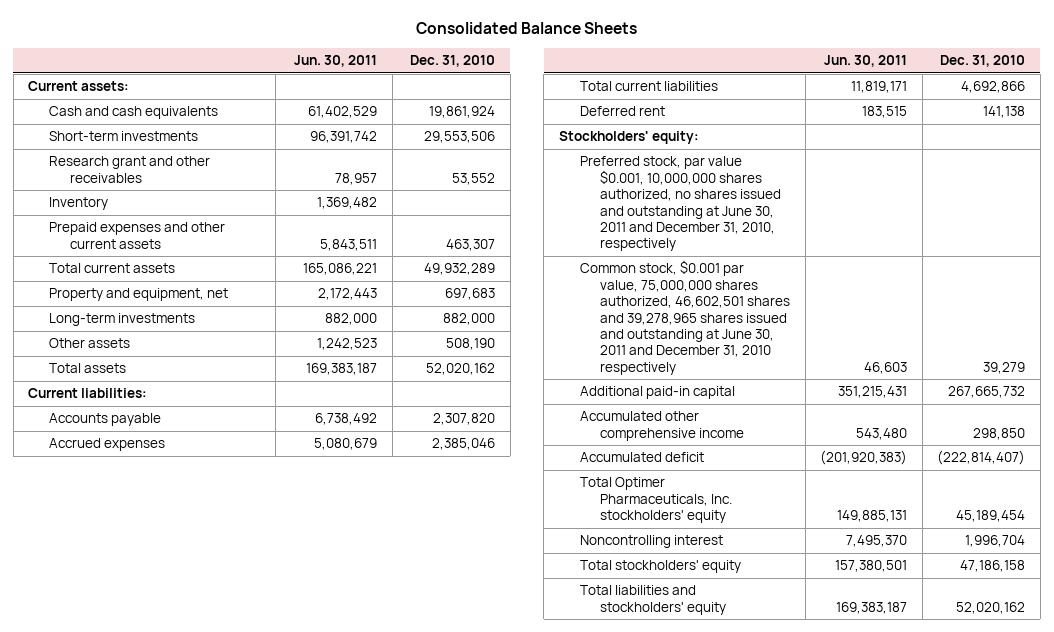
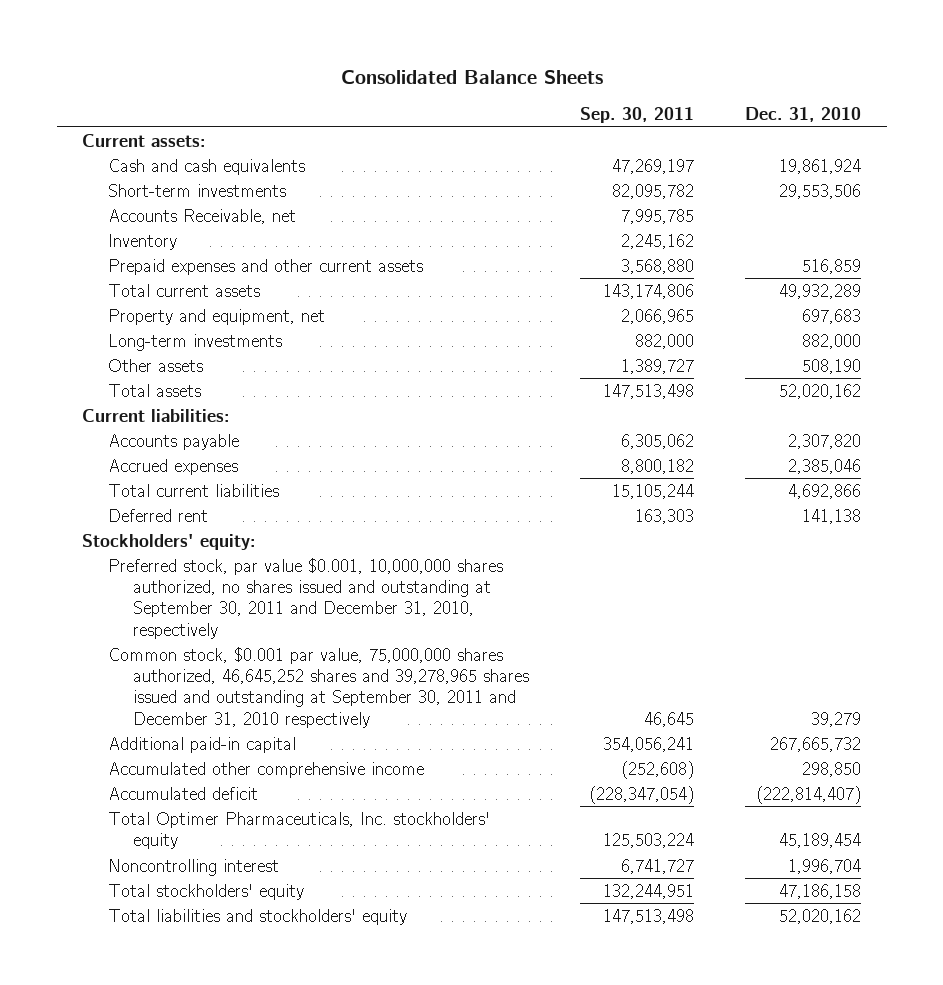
- | Jun. 30, 2011 | Dec. 31, 2010
+ | Sep. 30, 2011 | Dec. 31, 2010
- Research grant and other receivables | 78,957 | 53,552
+ Accounts Receivable, net | 7,995,785 |
- Prepaid expenses and other current assets | 5,843,511 | 463,307
+ Prepaid expenses and other current assets | 3,568,880 | 516,859
- Preferred stock, par value $0.001, 10,000,000 shares authorized, no shares issued and outstanding at June 30, 2011 and December 31, 2010, respectively
- Common stock, $0.001 par value, 75,000,000 shares authorized, 46,602,501 shares and 39,278,965 shares issued and outstanding at June 30, 2011 and December 31, 2010 respectively | 46,603 | 39,279
+ Preferred stock, par value $0.001, 10,000,000 shares authorized, no shares issued and outstanding at September 30, 2011 and December 31, 2010, respectively
+ Common stock, $0.001 par value, 75,000,000 shares authorized, 46,645,252 shares and 39,278,965 shares issued and outstanding at September 30, 2011 and December 31, 2010 respectively | 46,645 | 39,279

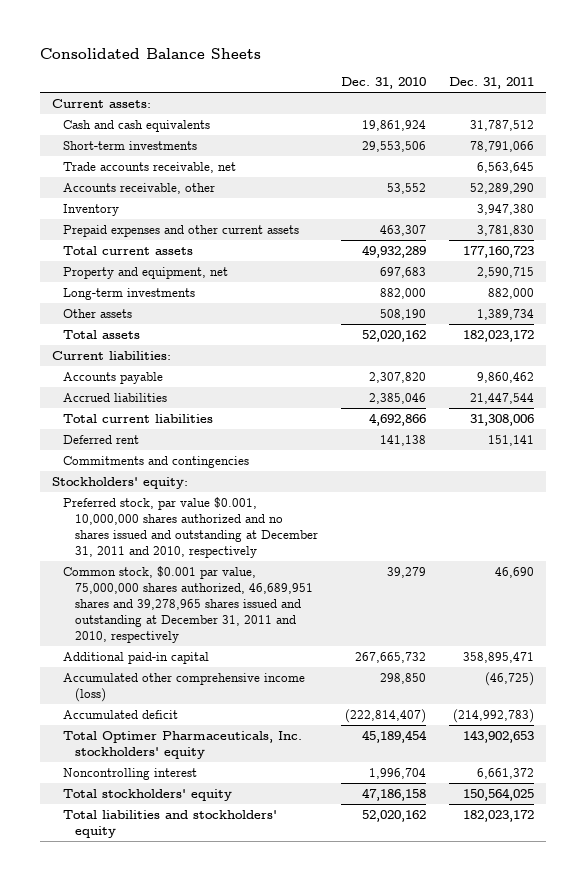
- | Sep. 30, 2011 | Dec. 31, 2010
+ | Dec. 31, 2010 | Dec. 31, 2011
- Accounts Receivable, net | 7,995,785 |
+ Trade accounts receivable, net | | 6,563,645
+ Accounts receivable, other | 53,552 | 52,289,290
- Prepaid expenses and other current assets | 3,568,880 | 516,859
+ Prepaid expenses and other current assets | 463,307 | 3,781,830
- Accrued expenses | 8,800,182 | 2,385,046
+ Accrued liabilities | 2,385,046 | 21,447,544
+ Commitments and contingencies
- Preferred stock, par value $0.001, 10,000,000 shares authorized, no shares issued and outstanding at September 30, 2011 and December 31, 2010, respectively
- Common stock, $0.001 par value, 75,000,000 shares authorized, 46,645,252 shares and 39,278,965 shares issued and outstanding at September 30, 2011 and December 31, 2010 respectively | 46,645 | 39,279
+ Preferred stock, par value $0.001, 10,000,000 shares authorized and no shares issued and outstanding at December 31, 2011 and 2010, respectively
+ Common stock, $0.001 par value, 75,000,000 shares authorized, 46,689,951 shares and 39,278,965 shares issued and outstanding at December 31, 2011 and 2010, respectively | 39,279 | 46,690
- Accumulated other comprehensive income | (252,608) | 298,850
+ Accumulated other comprehensive income (loss) | 298,850 | (46,725)

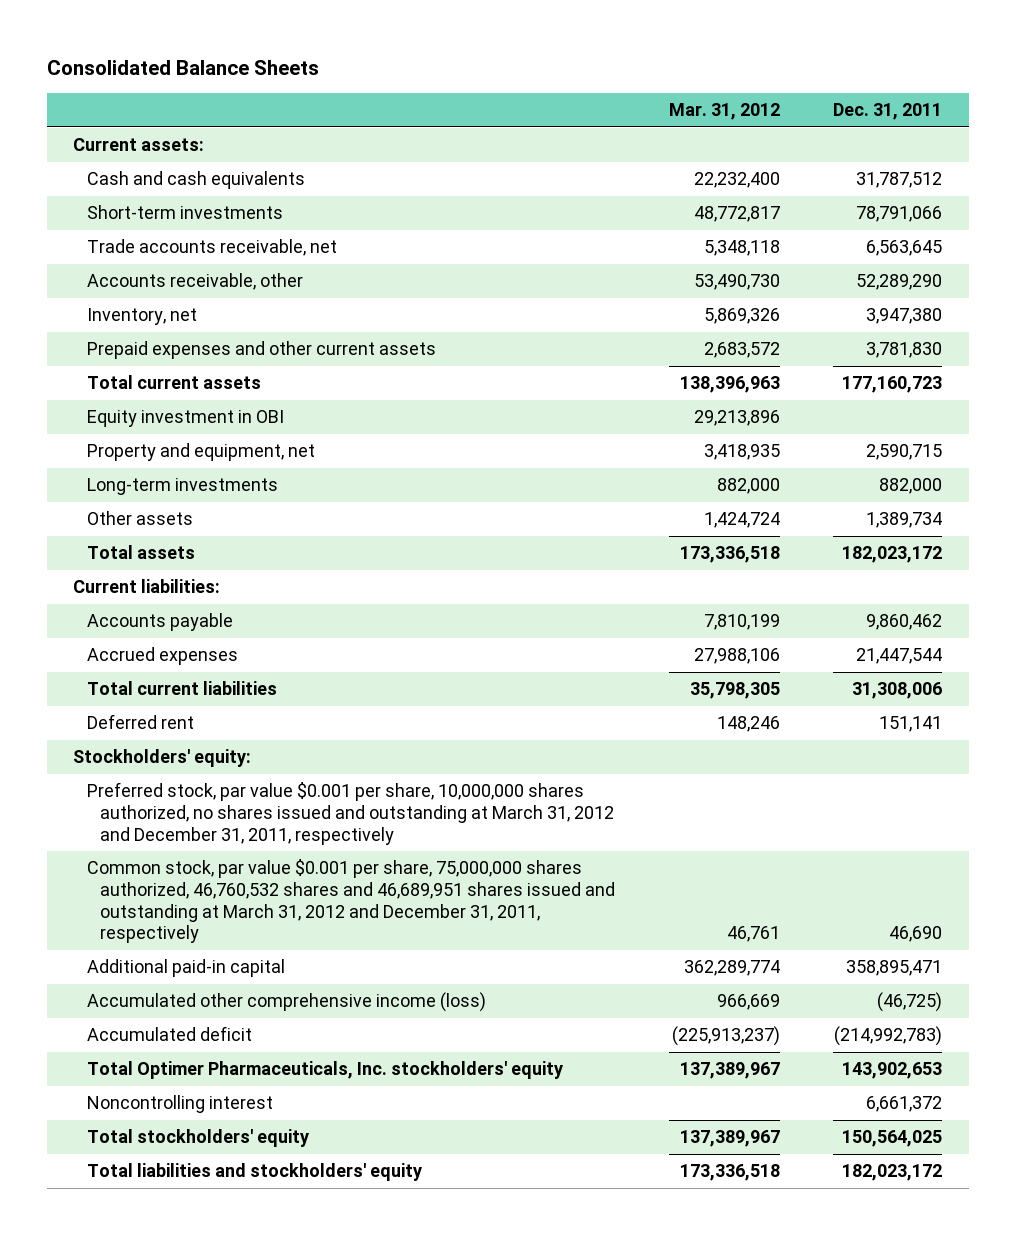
- | Dec. 31, 2010 | Dec. 31, 2011
+ | Mar. 31, 2012 | Dec. 31, 2011
- Inventory | | 3,947,380
+ Inventory, net | 5,869,326 | 3,947,380
+ Equity investment in OBI | 29,213,896 |
- Accrued liabilities | 2,385,046 | 21,447,544
+ Accrued expenses | 27,988,106 | 21,447,544
- Commitments and contingencies
- Preferred stock, par value $0.001, 10,000,000 shares authorized and no shares issued and outstanding at December 31, 2011 and 2010, respectively
- Common stock, $0.001 par value, 75,000,000 shares authorized, 46,689,951 shares and 39,278,965 shares issued and outstanding at December 31, 2011 and 2010, respectively | 39,279 | 46,690
+ Preferred stock, par value $0.001 per share, 10,000,000 shares authorized, no shares issued and outstanding at March 31, 2012 and December 31, 2011, respectively
+ Common stock, par value $0.001 per share, 75,000,000 shares authorized, 46,760,532 shares and 46,689,951 shares issued and outstanding at March 31, 2012 and December 31, 2011, respectively | 46,761 | 46,690

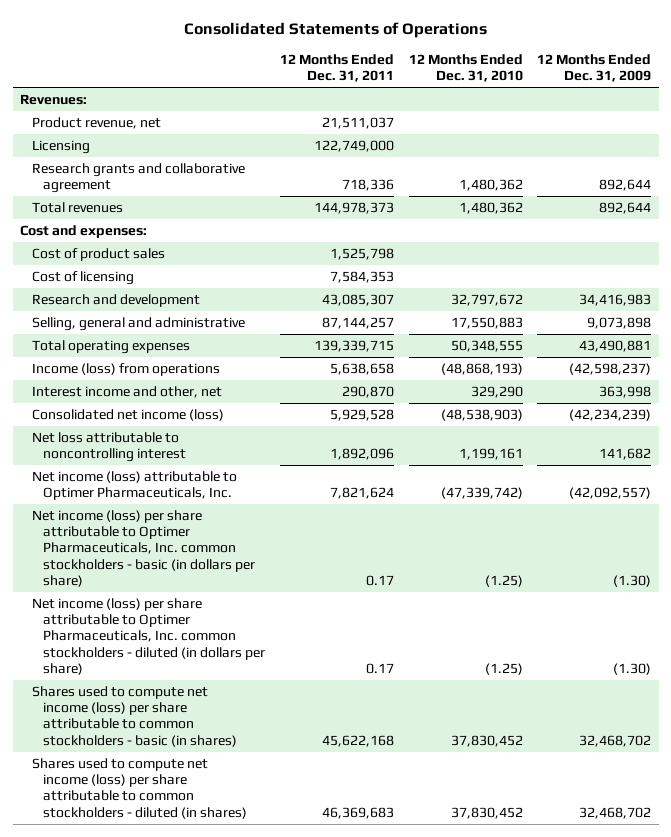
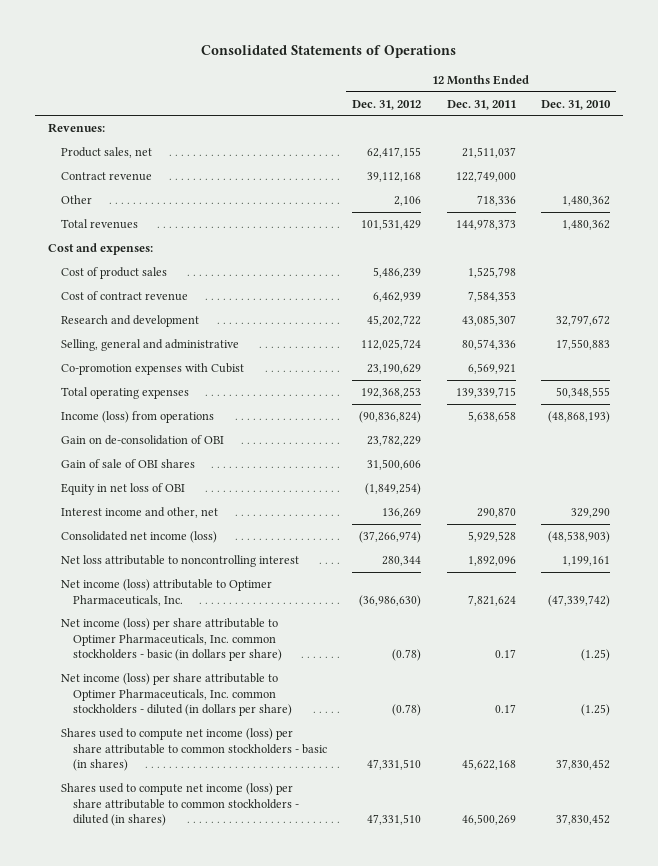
- | 12 Months Ended Dec. 31, 2011 | 12 Months Ended Dec. 31, 2010 | 12 Months Ended Dec. 31, 2009
+ | 12 Months Ended Dec. 31, 2012 | 12 Months Ended Dec. 31, 2011 | 12 Months Ended Dec. 31, 2010
- Product revenue, net | 21,511,037 | |
- Licensing | 122,749,000 | |
- Research grants and collaborative agreement | 718,336 | 1,480,362 | 892,644
+ Product sales, net | 62,417,155 | 21,511,037 |
+ Contract revenue | 39,112,168 | 122,749,000 |
+ Other | 2,106 | 718,336 | 1,480,362
- Cost of licensing | 7,584,353 | |
+ Cost of contract revenue | 6,462,939 | 7,584,353 |
- Selling, general and administrative | 87,144,257 | 17,550,883 | 9,073,898
+ Selling, general and administrative | 112,025,724 | 80,574,336 | 17,550,883
+ Co-promotion expenses with Cubist | 23,190,629 | 6,569,921 |
+ Gain on de-consolidation of OBI | 23,782,229 | |
+ Gain of sale of OBI shares | 31,500,606 | |
+ Equity in net loss of OBI | (1,849,254) | |
- Shares used to compute net income (loss) per share attributable to common stockholders - diluted (in shares) | 46,369,683 | 37,830,452 | 32,468,702
+ Shares used to compute net income (loss) per share attributable to common stockholders - diluted (in shares) | 47,331,510 | 46,500,269 | 37,830,452

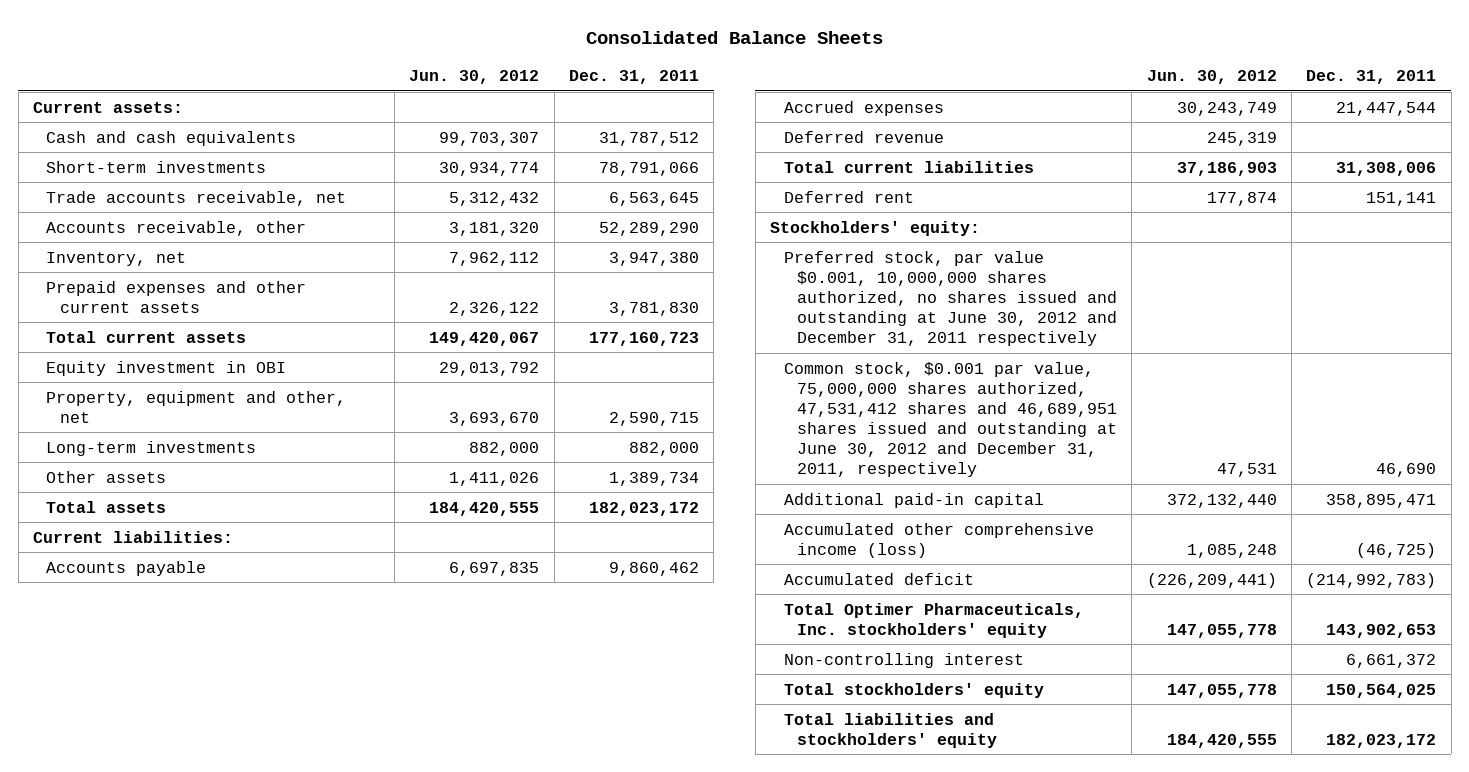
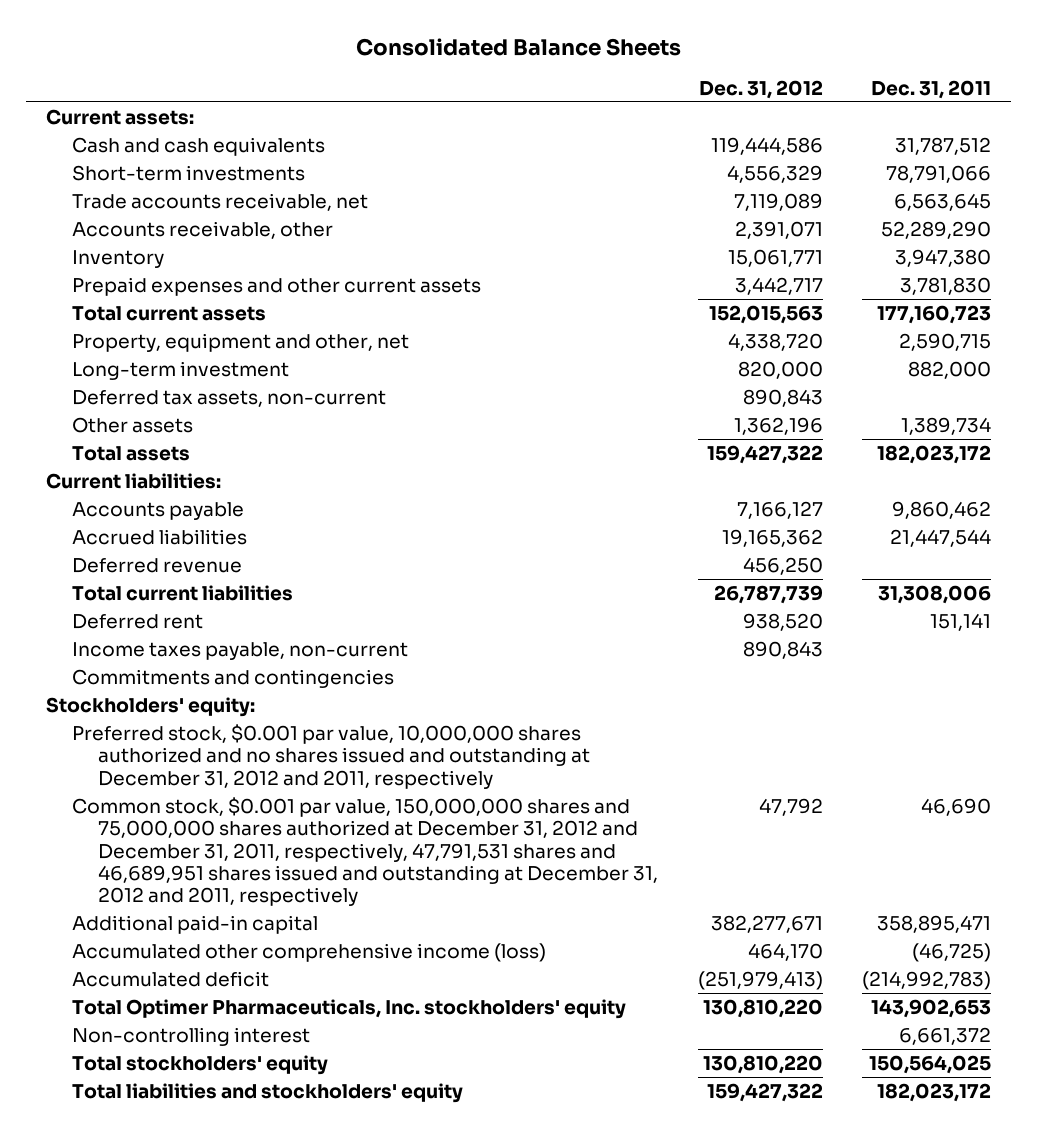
- | Jun. 30, 2012 | Dec. 31, 2011
+ | Dec. 31, 2012 | Dec. 31, 2011
- Inventory, net | 7,962,112 | 3,947,380
+ Inventory | 15,061,771 | 3,947,380
- Equity investment in OBI | 29,013,792 |
- Long-term investments | 882,000 | 882,000
+ Long-term investment | 820,000 | 882,000
+ Deferred tax assets, non-current | 890,843 |
- Accrued expenses | 30,243,749 | 21,447,544
+ Accrued liabilities | 19,165,362 | 21,447,544
+ Income taxes payable, non-current | 890,843 |
+ Commitments and contingencies
- Preferred stock, par value $0.001, 10,000,000 shares authorized, no shares issued and outstanding at June 30, 2012 and December 31, 2011 respectively
- Common stock, $0.001 par value, 75,000,000 shares authorized, 47,531,412 shares and 46,689,951 shares issued and outstanding at June 30, 2012 and December 31, 2011, respectively | 47,531 | 46,690
+ Preferred stock, $0.001 par value, 10,000,000 shares authorized and no shares issued and outstanding at December 31, 2012 and 2011, respectively
+ Common stock, $0.001 par value, 150,000,000 shares and 75,000,000 shares authorized at December 31, 2012 and December 31, 2011, respectively, 47,791,531 shares and 46,689,951 shares issued and outstanding at December 31, 2012 and 2011, respectively | 47,792 | 46,690

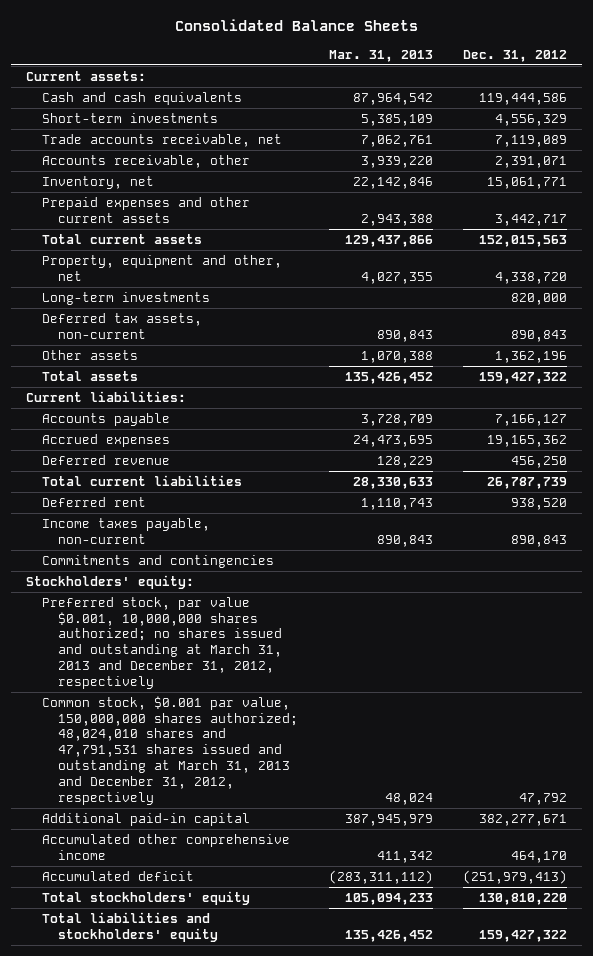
- | Dec. 31, 2012 | Dec. 31, 2011
+ | Mar. 31, 2013 | Dec. 31, 2012
- Inventory | 15,061,771 | 3,947,380
+ Inventory, net | 22,142,846 | 15,061,771
- Long-term investment | 820,000 | 882,000
+ Long-term investments | | 820,000
- Accrued liabilities | 19,165,362 | 21,447,544
+ Accrued expenses | 24,473,695 | 19,165,362
- Preferred stock, $0.001 par value, 10,000,000 shares authorized and no shares issued and outstanding at December 31, 2012 and 2011, respectively
- Common stock, $0.001 par value, 150,000,000 shares and 75,000,000 shares authorized at December 31, 2012 and December 31, 2011, respectively, 47,791,531 shares and 46,689,951 shares issued and outstanding at December 31, 2012 and 2011, respectively | 47,792 | 46,690
+ Preferred stock, par value $0.001, 10,000,000 shares authorized; no shares issued and outstanding at March 31, 2013 and December 31, 2012, respectively
+ Common stock, $0.001 par value, 150,000,000 shares authorized; 48,024,010 shares and 47,791,531 shares issued and outstanding at March 31, 2013 and December 31, 2012, respectively | 48,024 | 47,792
- Accumulated other comprehensive income (loss) | 464,170 | (46,725)
+ Accumulated other comprehensive income | 411,342 | 464,170
- Total Optimer Pharmaceuticals, Inc. stockholders' equity | 130,810,220 | 143,902,653
- Non-controlling interest | | 6,661,372

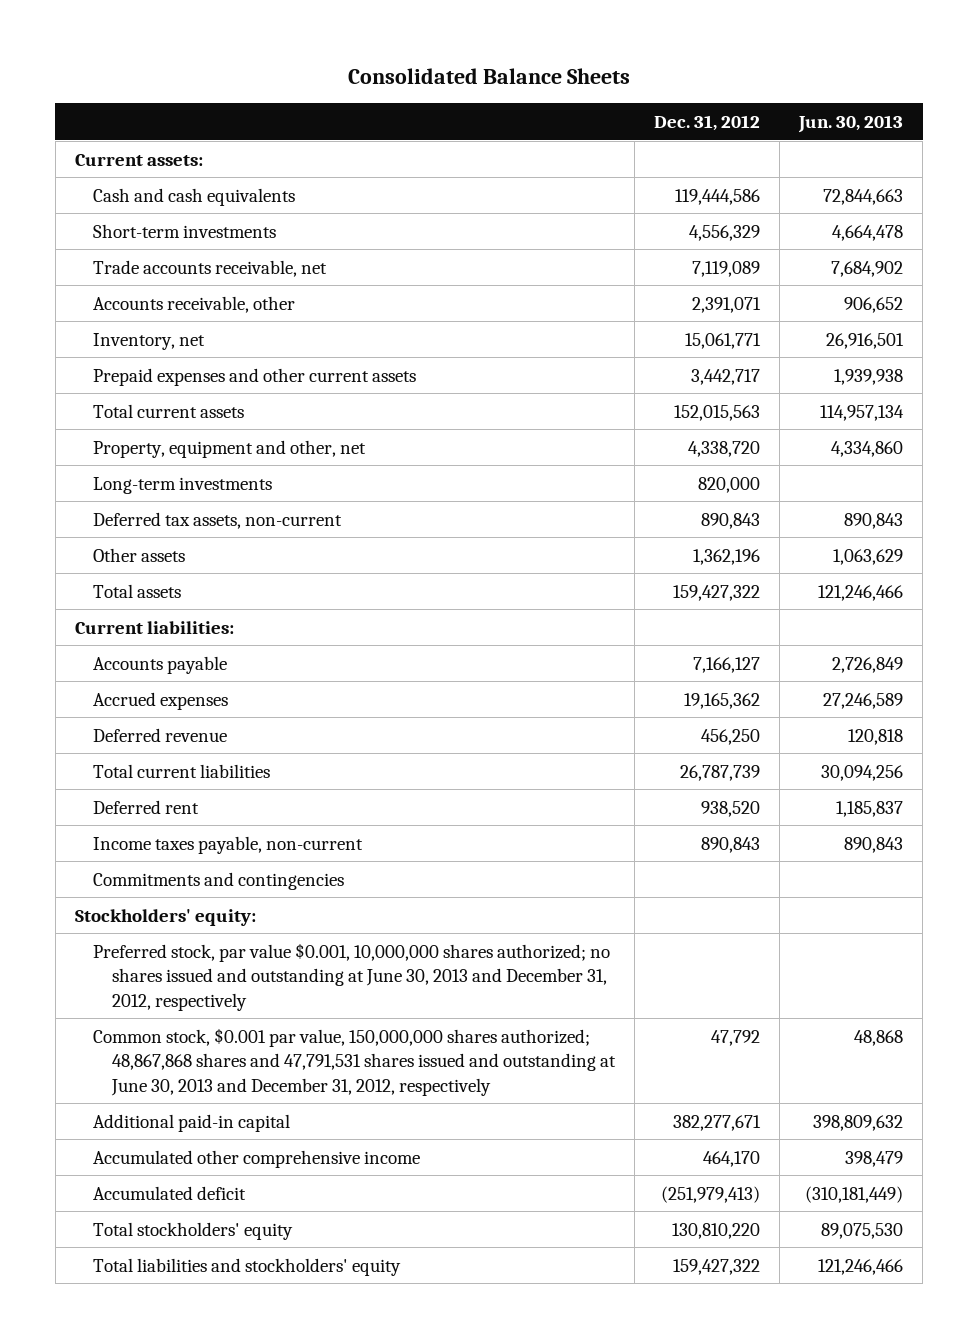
- | Mar. 31, 2013 | Dec. 31, 2012
+ | Dec. 31, 2012 | Jun. 30, 2013
- Preferred stock, par value $0.001, 10,000,000 shares authorized; no shares issued and outstanding at March 31, 2013 and December 31, 2012, respectively
- Common stock, $0.001 par value, 150,000,000 shares authorized; 48,024,010 shares and 47,791,531 shares issued and outstanding at March 31, 2013 and December 31, 2012, respectively | 48,024 | 47,792
+ Preferred stock, par value $0.001, 10,000,000 shares authorized; no shares issued and outstanding at June 30, 2013 and December 31, 2012, respectively
+ Common stock, $0.001 par value, 150,000,000 shares authorized; 48,867,868 shares and 47,791,531 shares issued and outstanding at June 30, 2013 and December 31, 2012, respectively | 47,792 | 48,868

